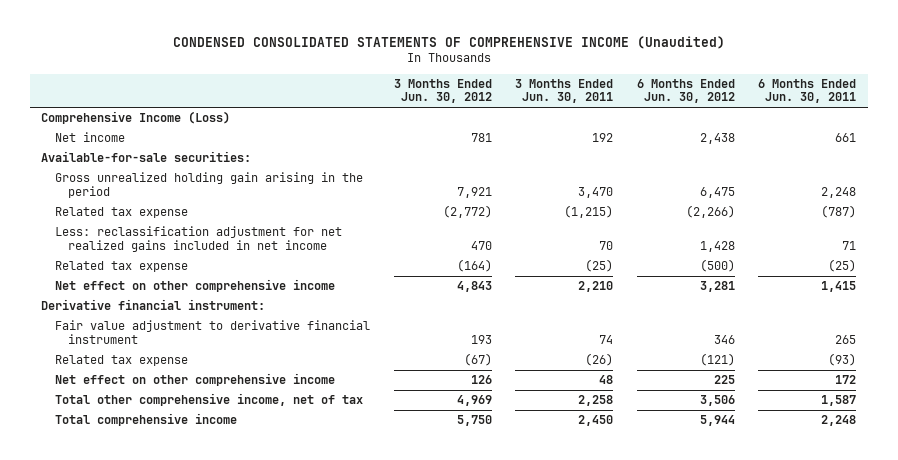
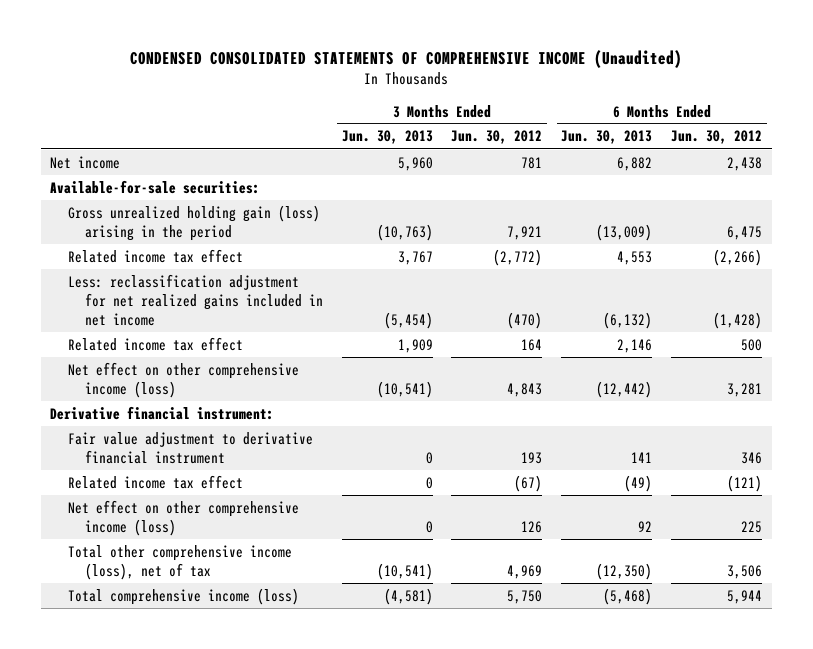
- | 3 Months Ended Jun. 30, 2012 | 3 Months Ended Jun. 30, 2011 | 6 Months Ended Jun. 30, 2012 | 6 Months Ended Jun. 30, 2011
+ | 3 Months Ended Jun. 30, 2013 | 3 Months Ended Jun. 30, 2012 | 6 Months Ended Jun. 30, 2013 | 6 Months Ended Jun. 30, 2012
- Comprehensive Income (Loss)
- Gross unrealized holding gain arising in the period | 7,921 | 3,470 | 6,475 | 2,248
- Related tax expense | (2,772) | (1,215) | (2,266) | (787)
- Less: reclassification adjustment for net realized gains included in net income | 470 | 70 | 1,428 | 71
- Related tax expense | (164) | (25) | (500) | (25)
- Net effect on other comprehensive income | 4,843 | 2,210 | 3,281 | 1,415
+ Gross unrealized holding gain (loss) arising in the period | (10,763) | 7,921 | (13,009) | 6,475
+ Related income tax effect | 3,767 | (2,772) | 4,553 | (2,266)
+ Less: reclassification adjustment for net realized gains included in net income | (5,454) | (470) | (6,132) | (1,428)
+ Related income tax effect | 1,909 | 164 | 2,146 | 500
+ Net effect on other comprehensive income (loss) | (10,541) | 4,843 | (12,442) | 3,281
- Related tax expense | (67) | (26) | (121) | (93)
- Net effect on other comprehensive income | 126 | 48 | 225 | 172
- Total other comprehensive income, net of tax | 4,969 | 2,258 | 3,506 | 1,587
- Total comprehensive income | 5,750 | 2,450 | 5,944 | 2,248
+ Related income tax effect | 0 | (67) | (49) | (121)
+ Net effect on other comprehensive income (loss) | 0 | 126 | 92 | 225
+ Total other comprehensive income (loss), net of tax | (10,541) | 4,969 | (12,350) | 3,506
+ Total comprehensive income (loss) | (4,581) | 5,750 | (5,468) | 5,944

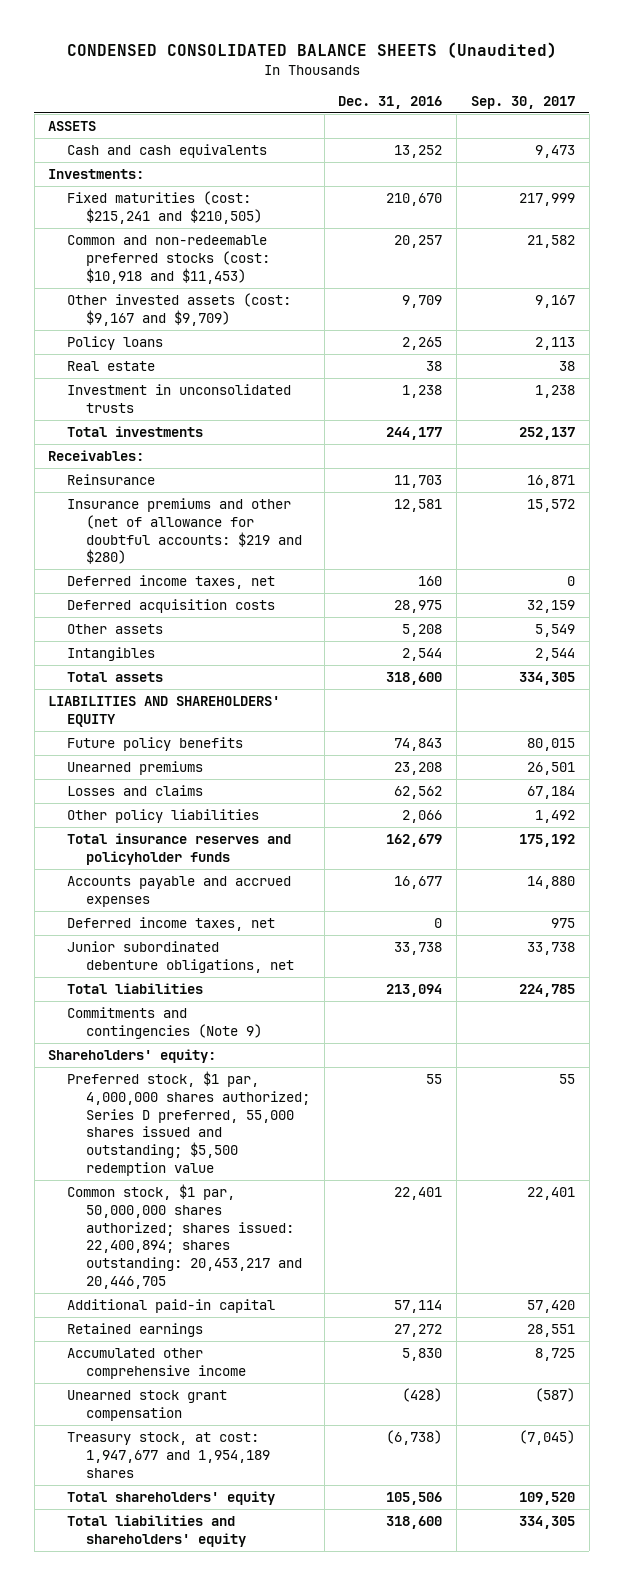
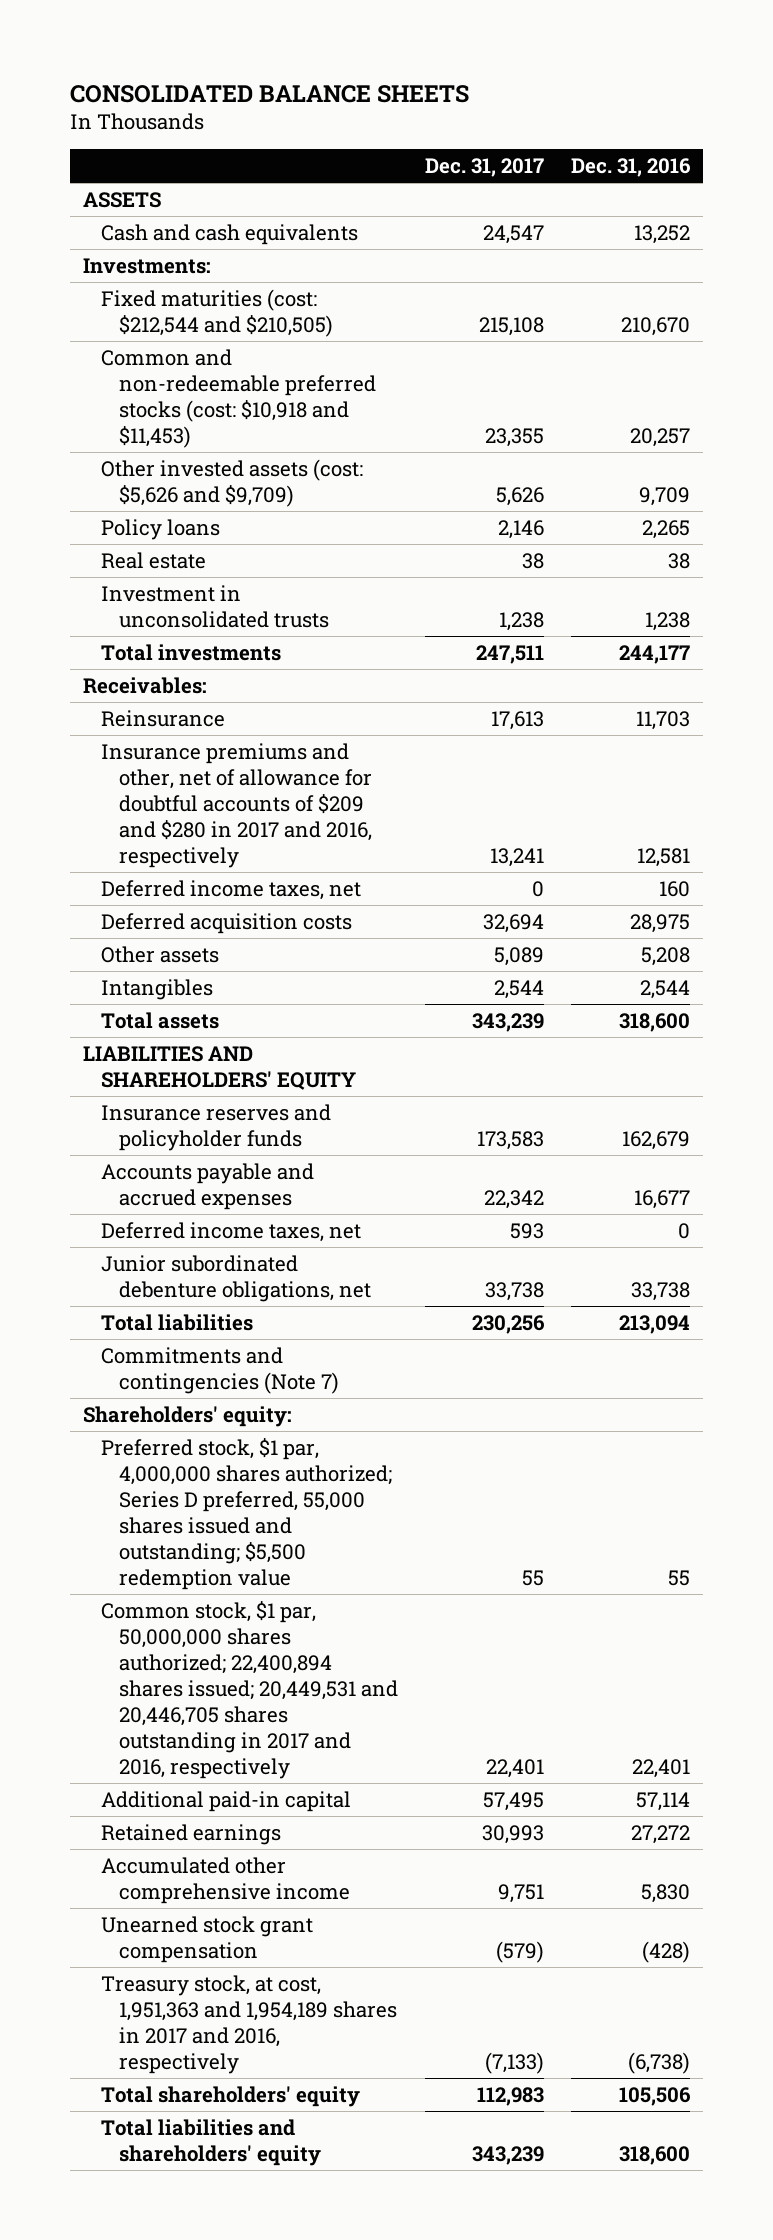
- CONDENSED CONSOLIDATED BALANCE SHEETS (Unaudited)
+ CONSOLIDATED BALANCE SHEETS
- | Dec. 31, 2016 | Sep. 30, 2017
+ | Dec. 31, 2017 | Dec. 31, 2016
- Fixed maturities (cost: $215,241 and $210,505) | 210,670 | 217,999
+ Fixed maturities (cost: $212,544 and $210,505) | 215,108 | 210,670
- Other invested assets (cost: $9,167 and $9,709) | 9,709 | 9,167
+ Other invested assets (cost: $5,626 and $9,709) | 5,626 | 9,709
- Insurance premiums and other (net of allowance for doubtful accounts: $219 and $280) | 12,581 | 15,572
+ Insurance premiums and other, net of allowance for doubtful accounts of $209 and $280 in 2017 and 2016, respectively | 13,241 | 12,581
- Future policy benefits | 74,843 | 80,015
- Unearned premiums | 23,208 | 26,501
- Losses and claims | 62,562 | 67,184
- Other policy liabilities | 2,066 | 1,492
- Total insurance reserves and policyholder funds | 162,679 | 175,192
+ Insurance reserves and policyholder funds | 173,583 | 162,679
- Commitments and contingencies (Note 9)
+ Commitments and contingencies (Note 7)
- Common stock, $1 par, 50,000,000 shares authorized; shares issued: 22,400,894; shares outstanding: 20,453,217 and 20,446,705 | 22,401 | 22,401
+ Common stock, $1 par, 50,000,000 shares authorized; 22,400,894 shares issued; 20,449,531 and 20,446,705 shares outstanding in 2017 and 2016, respectively | 22,401 | 22,401
- Treasury stock, at cost: 1,947,677 and 1,954,189 shares | (6,738) | (7,045)
+ Treasury stock, at cost, 1,951,363 and 1,954,189 shares in 2017 and 2016, respectively | (7,133) | (6,738)

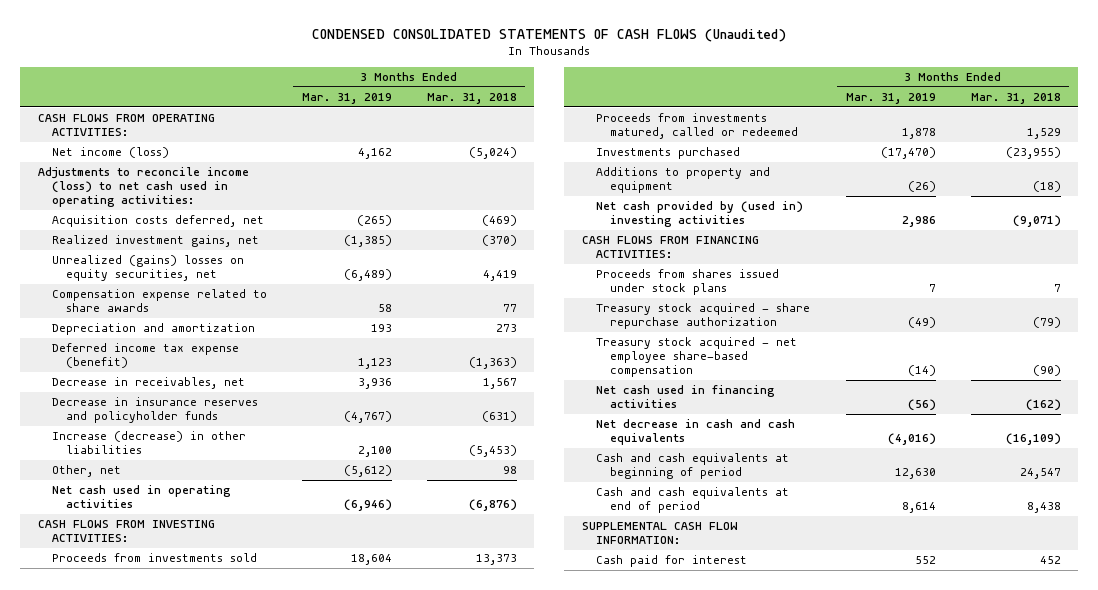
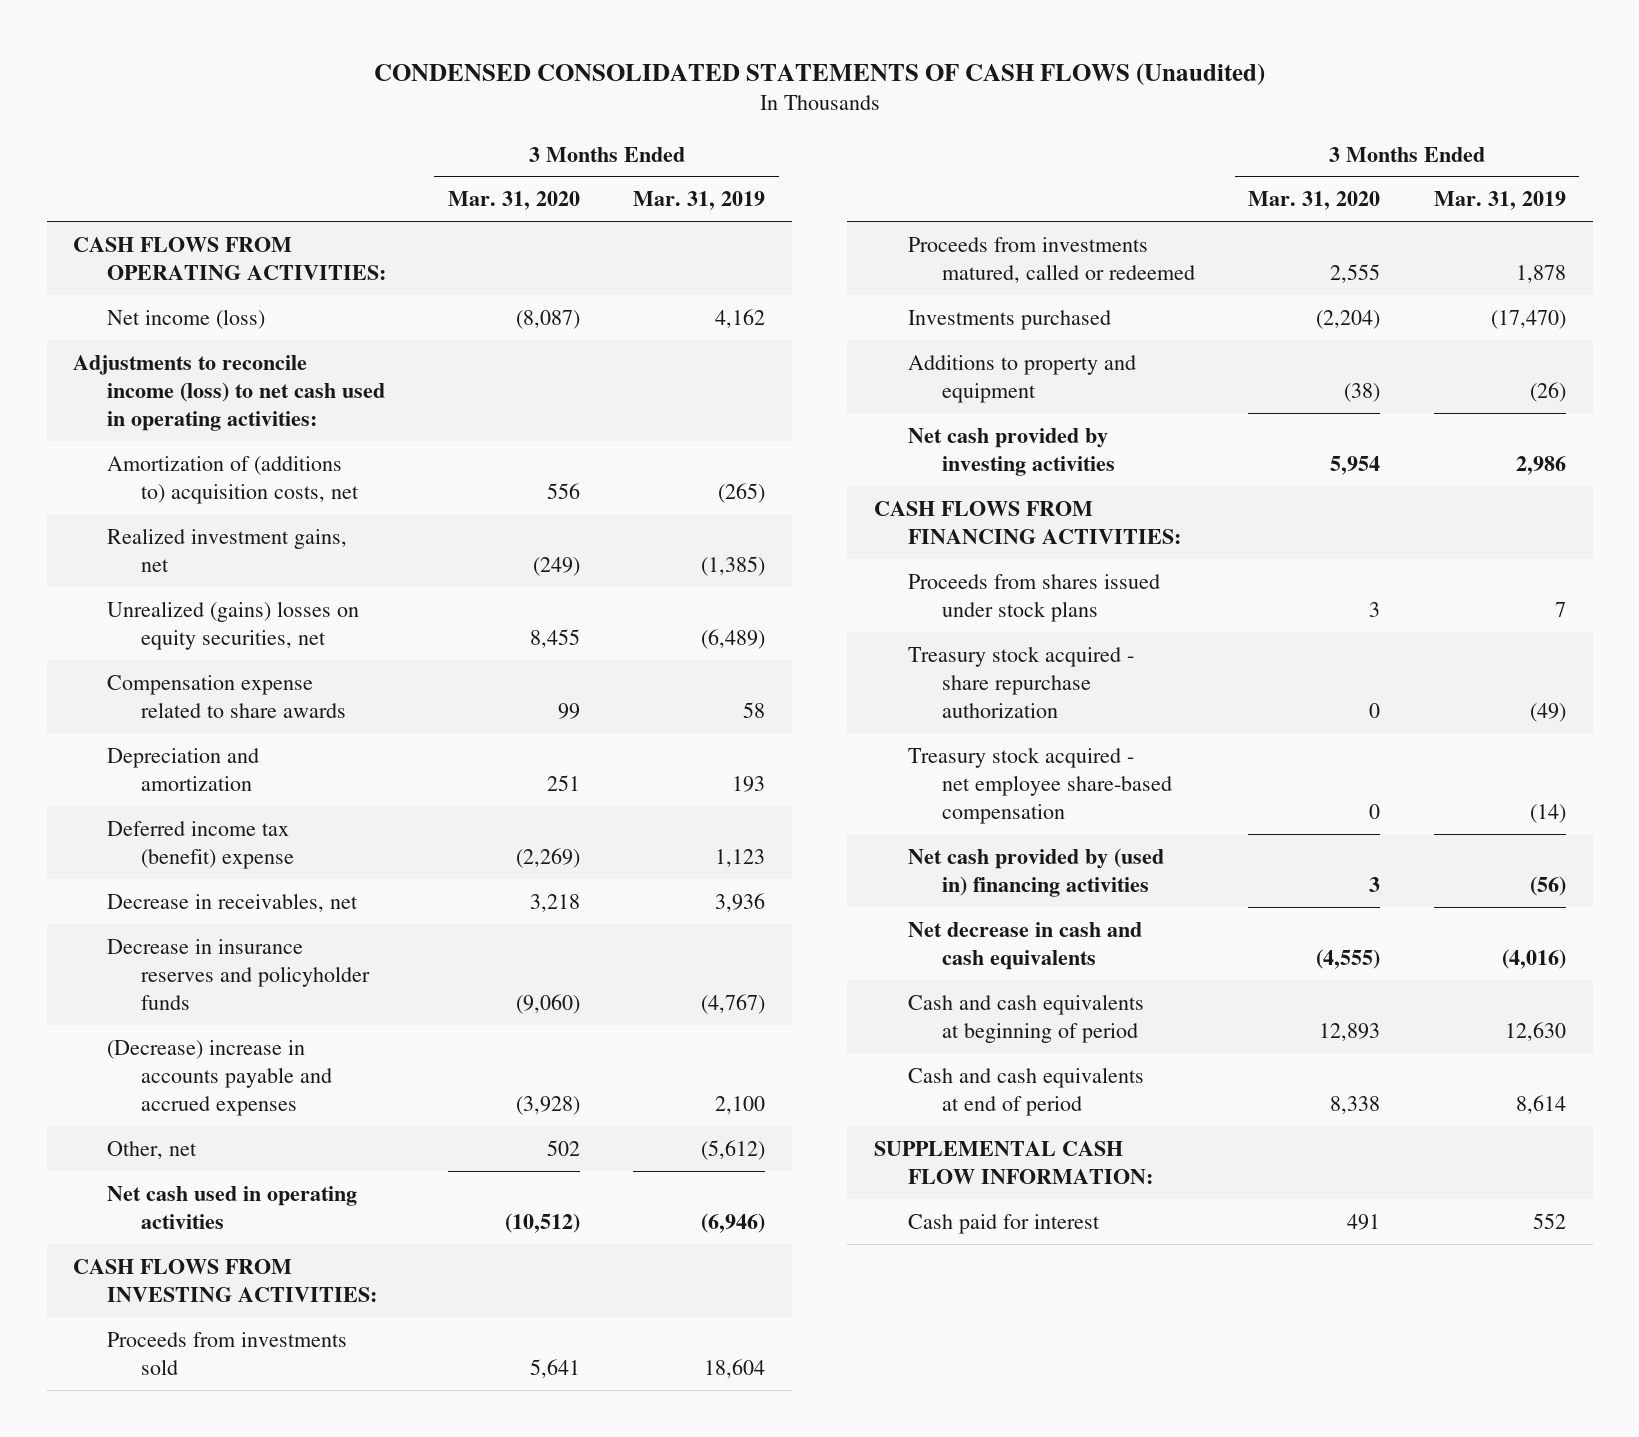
- | 3 Months Ended Mar. 31, 2019 | 3 Months Ended Mar. 31, 2018
+ | 3 Months Ended Mar. 31, 2020 | 3 Months Ended Mar. 31, 2019
- Acquisition costs deferred, net | (265) | (469)
+ Amortization of (additions to) acquisition costs, net | 556 | (265)
- Deferred income tax expense (benefit) | 1,123 | (1,363)
+ Deferred income tax (benefit) expense | (2,269) | 1,123
- Increase (decrease) in other liabilities | 2,100 | (5,453)
+ (Decrease) increase in accounts payable and accrued expenses | (3,928) | 2,100
- Net cash provided by (used in) investing activities | 2,986 | (9,071)
+ Net cash provided by investing activities | 5,954 | 2,986
- Net cash used in financing activities | (56) | (162)
+ Net cash provided by (used in) financing activities | 3 | (56)

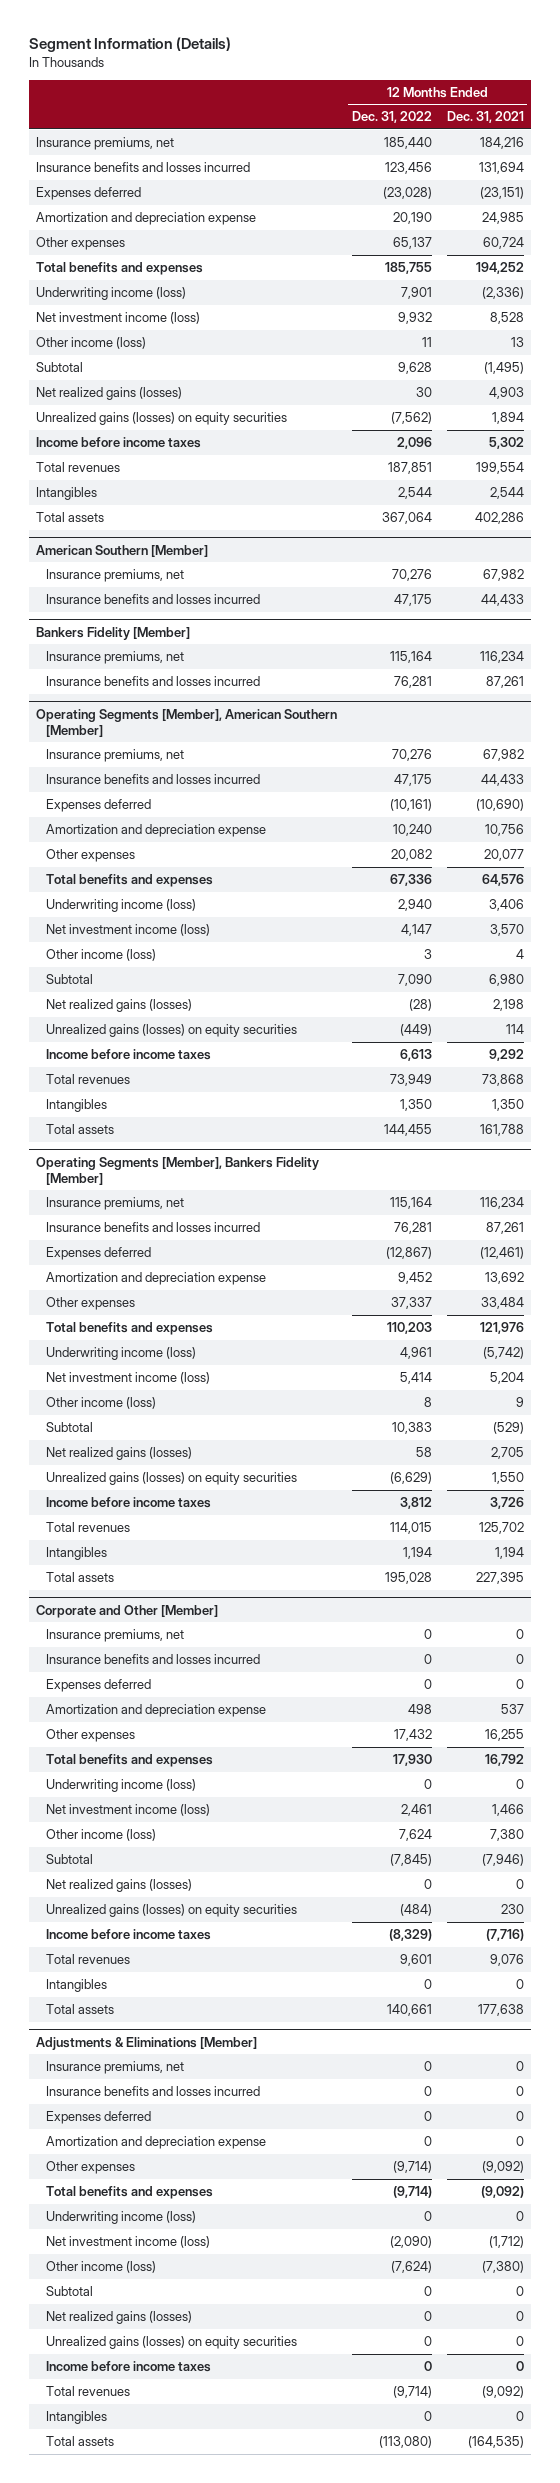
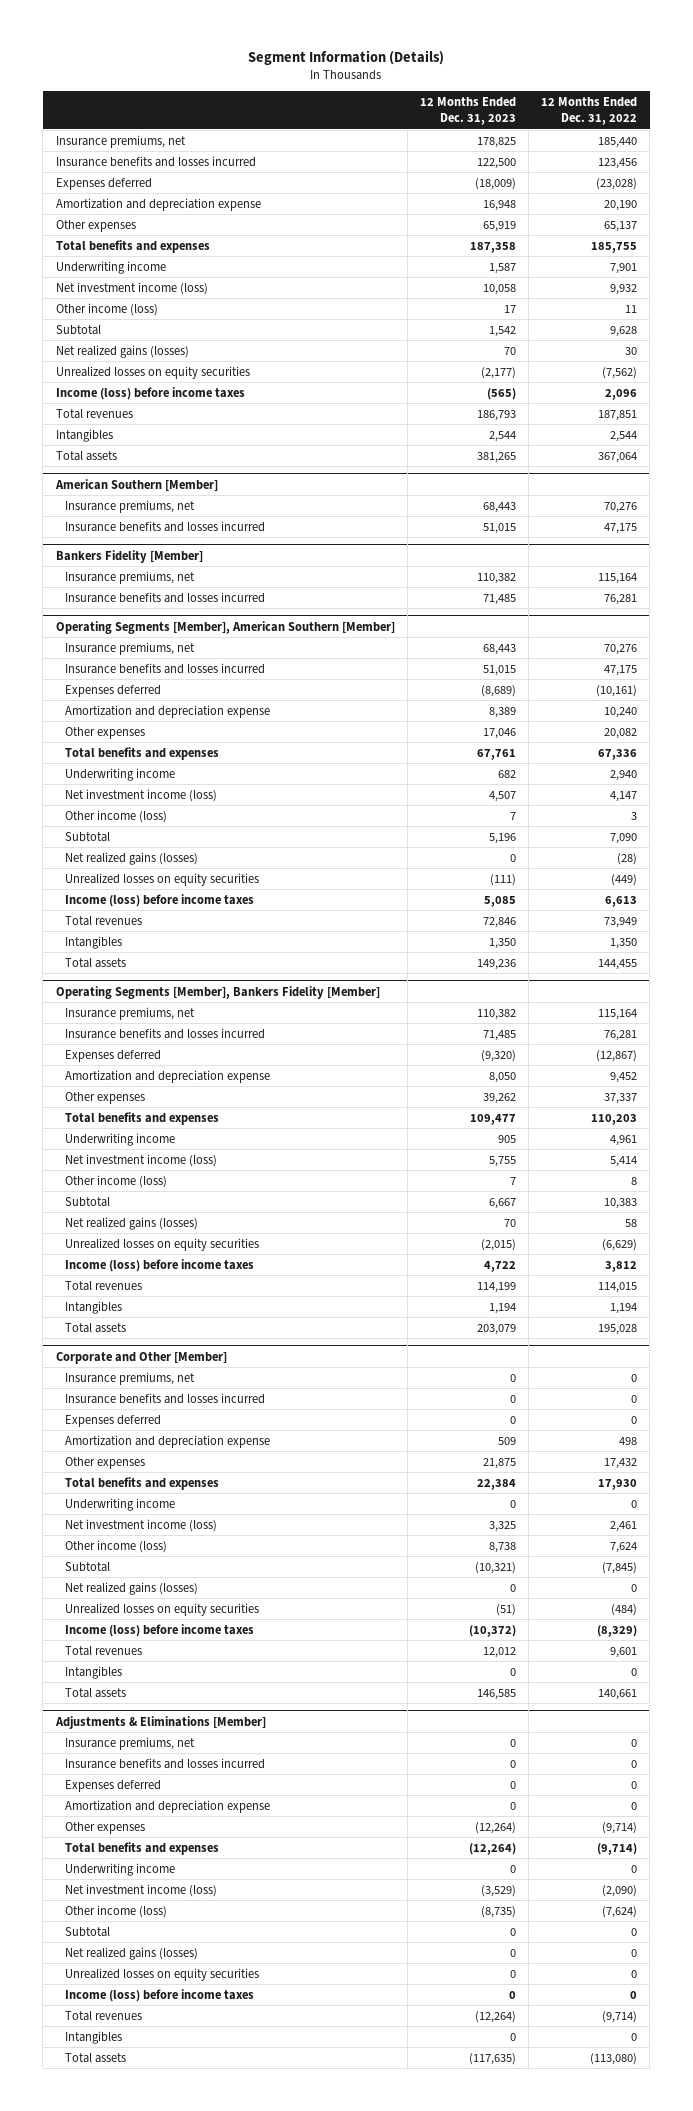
- | 12 Months Ended Dec. 31, 2022 | 12 Months Ended Dec. 31, 2021
+ | 12 Months Ended Dec. 31, 2023 | 12 Months Ended Dec. 31, 2022
- Underwriting income (loss) | 7,901 | (2,336)
+ Underwriting income | 1,587 | 7,901
- Unrealized gains (losses) on equity securities | (7,562) | 1,894
- Income before income taxes | 2,096 | 5,302
+ Unrealized losses on equity securities | (2,177) | (7,562)
+ Income (loss) before income taxes | (565) | 2,096
@ Operating Segments [Member], American Southern [Member]
- Underwriting income (loss) | 2,940 | 3,406
+ Underwriting income | 682 | 2,940
- Unrealized gains (losses) on equity securities | (449) | 114
- Income before income taxes | 6,613 | 9,292
+ Unrealized losses on equity securities | (111) | (449)
+ Income (loss) before income taxes | 5,085 | 6,613
@ Operating Segments [Member], Bankers Fidelity [Member]
- Underwriting income (loss) | 4,961 | (5,742)
+ Underwriting income | 905 | 4,961
- Unrealized gains (losses) on equity securities | (6,629) | 1,550
- Income before income taxes | 3,812 | 3,726
+ Unrealized losses on equity securities | (2,015) | (6,629)
+ Income (loss) before income taxes | 4,722 | 3,812
@ Corporate and Other [Member]
- Underwriting income (loss) | 0 | 0
+ Underwriting income | 0 | 0
- Unrealized gains (losses) on equity securities | (484) | 230
- Income before income taxes | (8,329) | (7,716)
+ Unrealized losses on equity securities | (51) | (484)
+ Income (loss) before income taxes | (10,372) | (8,329)
@ Adjustments & Eliminations [Member]
- Underwriting income (loss) | 0 | 0
+ Underwriting income | 0 | 0
- Unrealized gains (losses) on equity securities | 0 | 0
- Income before income taxes | 0 | 0
+ Unrealized losses on equity securities | 0 | 0
+ Income (loss) before income taxes | 0 | 0

